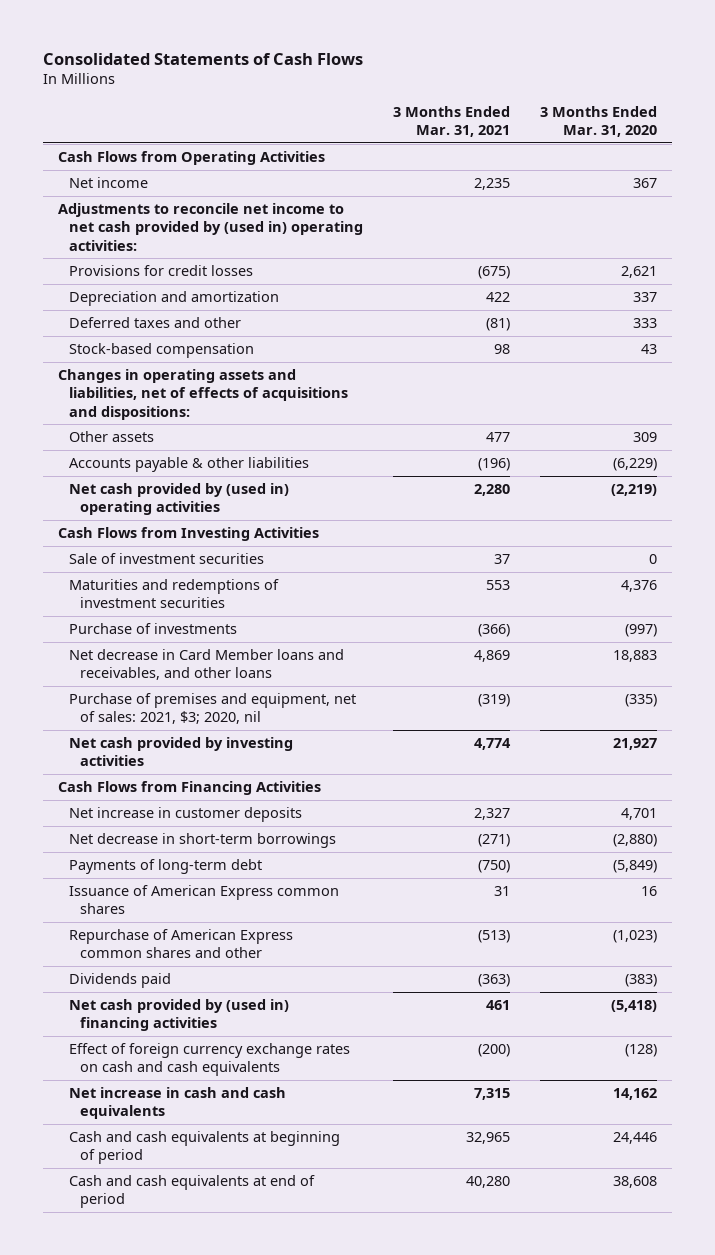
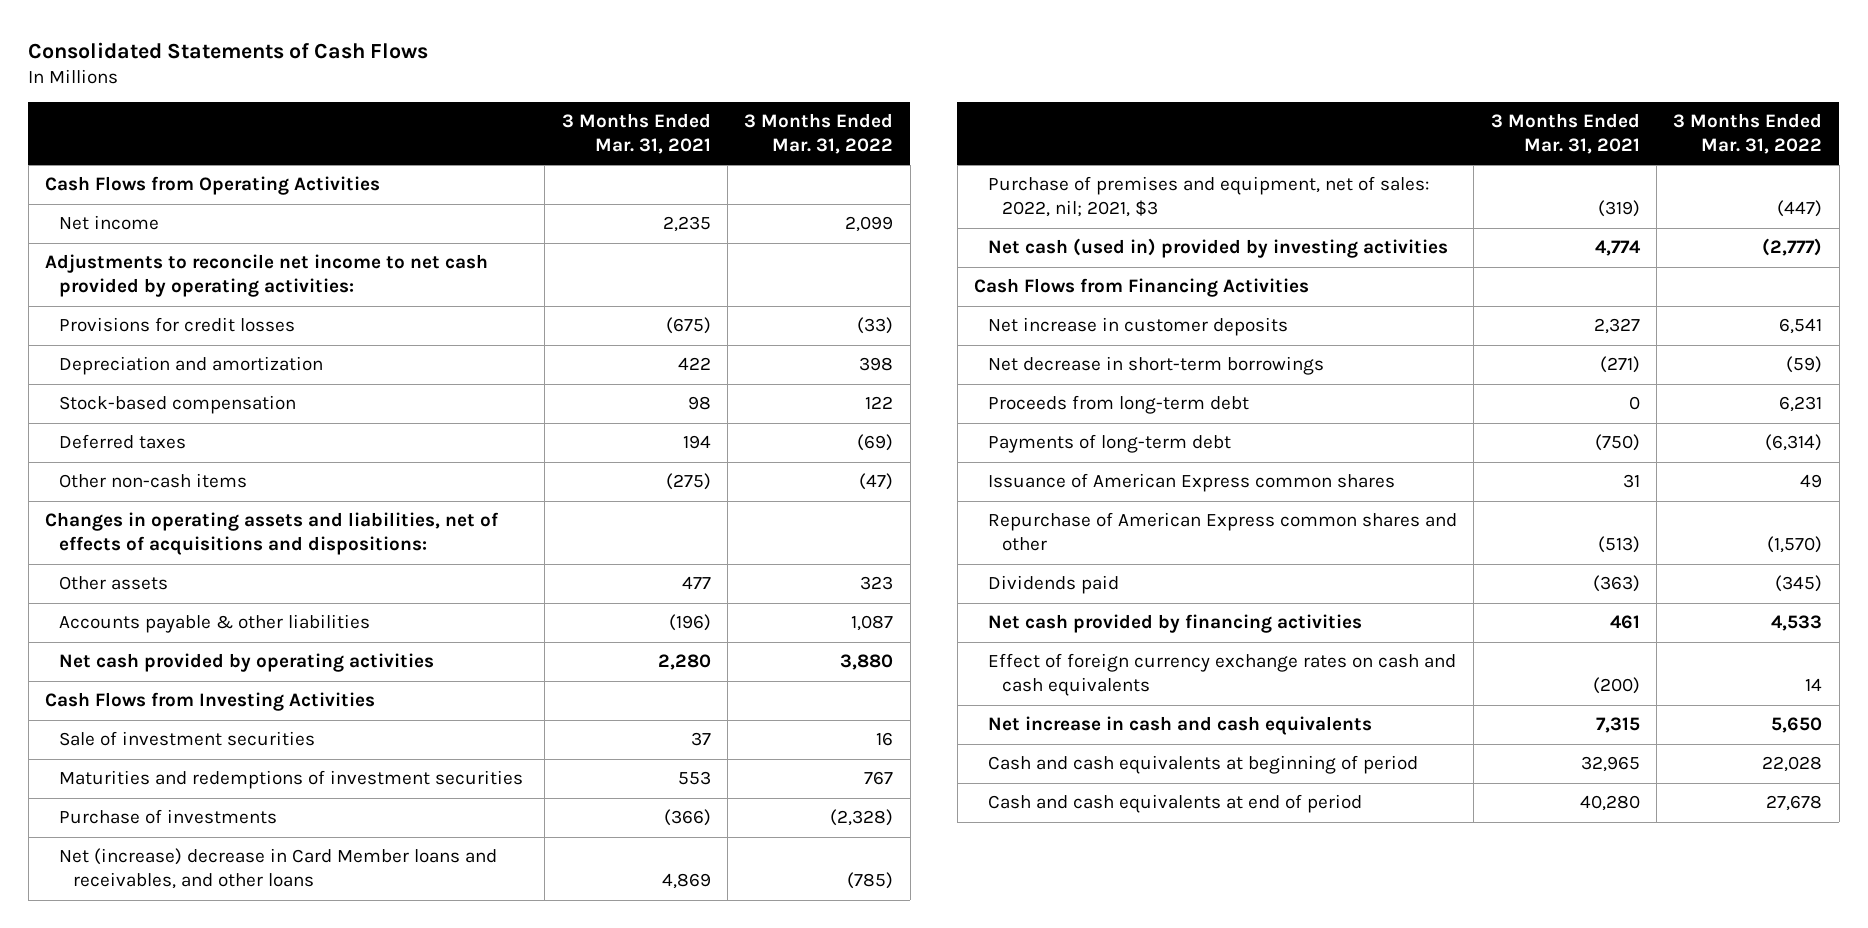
- | 3 Months Ended Mar. 31, 2021 | 3 Months Ended Mar. 31, 2020
+ | 3 Months Ended Mar. 31, 2021 | 3 Months Ended Mar. 31, 2022
- Adjustments to reconcile net income to net cash provided by (used in) operating activities:
+ Adjustments to reconcile net income to net cash provided by operating activities:
- Deferred taxes and other | (81) | 333
+ Deferred taxes | 194 | (69)
+ Other non-cash items | (275) | (47)
- Net cash provided by (used in) operating activities | 2,280 | (2,219)
+ Net cash provided by operating activities | 2,280 | 3,880
- Net decrease in Card Member loans and receivables, and other loans | 4,869 | 18,883
- Purchase of premises and equipment, net of sales: 2021, $3; 2020, nil | (319) | (335)
- Net cash provided by investing activities | 4,774 | 21,927
+ Net (increase) decrease in Card Member loans and receivables, and other loans | 4,869 | (785)
+ Purchase of premises and equipment, net of sales: 2022, nil; 2021, $3 | (319) | (447)
+ Net cash (used in) provided by investing activities | 4,774 | (2,777)
+ Proceeds from long-term debt | 0 | 6,231
- Net cash provided by (used in) financing activities | 461 | (5,418)
+ Net cash provided by financing activities | 461 | 4,533

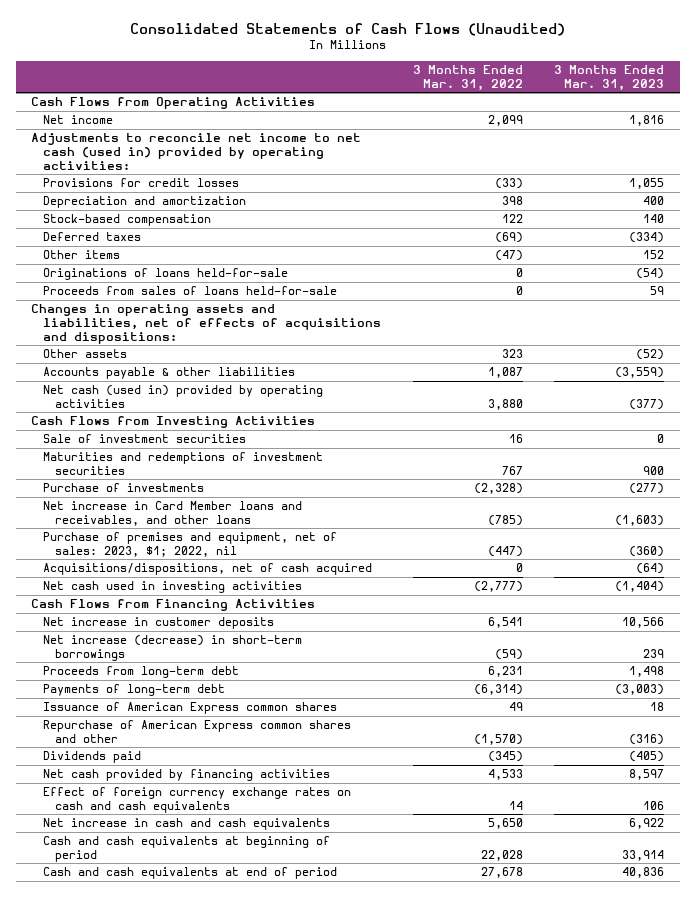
- Consolidated Statements of Cash Flows
+ Consolidated Statements of Cash Flows (Unaudited)
- | 3 Months Ended Mar. 31, 2021 | 3 Months Ended Mar. 31, 2022
+ | 3 Months Ended Mar. 31, 2022 | 3 Months Ended Mar. 31, 2023
- Adjustments to reconcile net income to net cash provided by operating activities:
+ Adjustments to reconcile net income to net cash (used in) provided by operating activities:
- Other non-cash items | (275) | (47)
+ Other items | (47) | 152
+ Originations of loans held-for-sale | 0 | (54)
+ Proceeds from sales of loans held-for-sale | 0 | 59
- Net cash provided by operating activities | 2,280 | 3,880
+ Net cash (used in) provided by operating activities | 3,880 | (377)
- Net (increase) decrease in Card Member loans and receivables, and other loans | 4,869 | (785)
- Purchase of premises and equipment, net of sales: 2022, nil; 2021, $3 | (319) | (447)
- Net cash (used in) provided by investing activities | 4,774 | (2,777)
+ Net increase in Card Member loans and receivables, and other loans | (785) | (1,603)
+ Purchase of premises and equipment, net of sales: 2023, $1; 2022, nil | (447) | (360)
+ Acquisitions/dispositions, net of cash acquired | 0 | (64)
+ Net cash used in investing activities | (2,777) | (1,404)
- Net decrease in short-term borrowings | (271) | (59)
+ Net increase (decrease) in short-term borrowings | (59) | 239

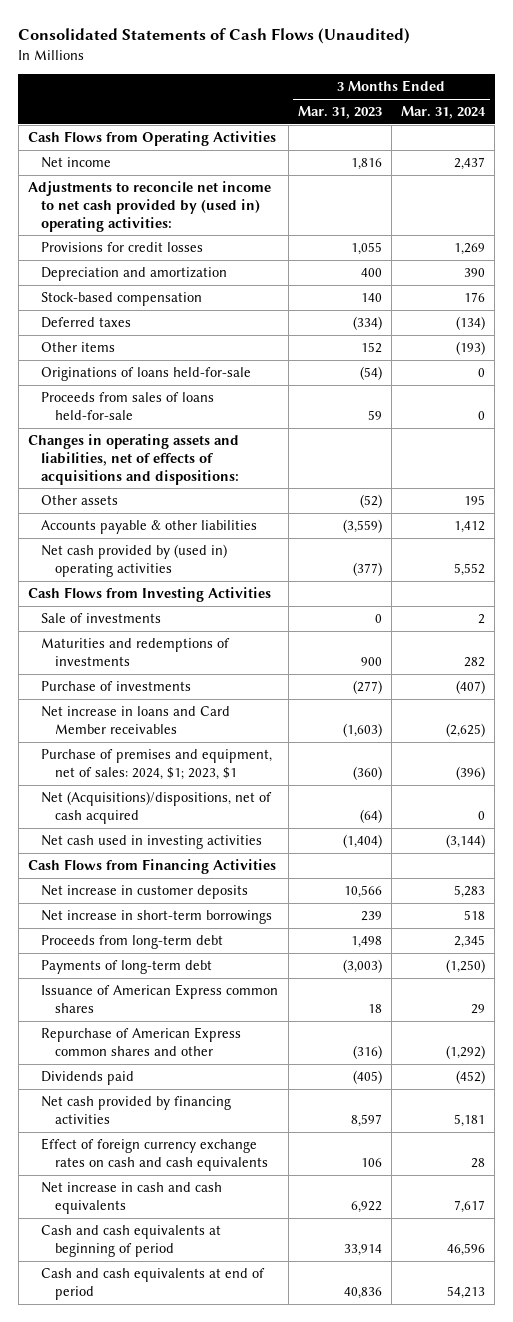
- | 3 Months Ended Mar. 31, 2022 | 3 Months Ended Mar. 31, 2023
+ | 3 Months Ended Mar. 31, 2023 | 3 Months Ended Mar. 31, 2024
- Adjustments to reconcile net income to net cash (used in) provided by operating activities:
+ Adjustments to reconcile net income to net cash provided by (used in) operating activities:
- Net cash (used in) provided by operating activities | 3,880 | (377)
+ Net cash provided by (used in) operating activities | (377) | 5,552
- Sale of investment securities | 16 | 0
- Maturities and redemptions of investment securities | 767 | 900
+ Sale of investments | 0 | 2
+ Maturities and redemptions of investments | 900 | 282
- Net increase in Card Member loans and receivables, and other loans | (785) | (1,603)
- Purchase of premises and equipment, net of sales: 2023, $1; 2022, nil | (447) | (360)
- Acquisitions/dispositions, net of cash acquired | 0 | (64)
+ Net increase in loans and Card Member receivables | (1,603) | (2,625)
+ Purchase of premises and equipment, net of sales: 2024, $1; 2023, $1 | (360) | (396)
+ Net (Acquisitions)/dispositions, net of cash acquired | (64) | 0
- Net increase (decrease) in short-term borrowings | (59) | 239
+ Net increase in short-term borrowings | 239 | 518

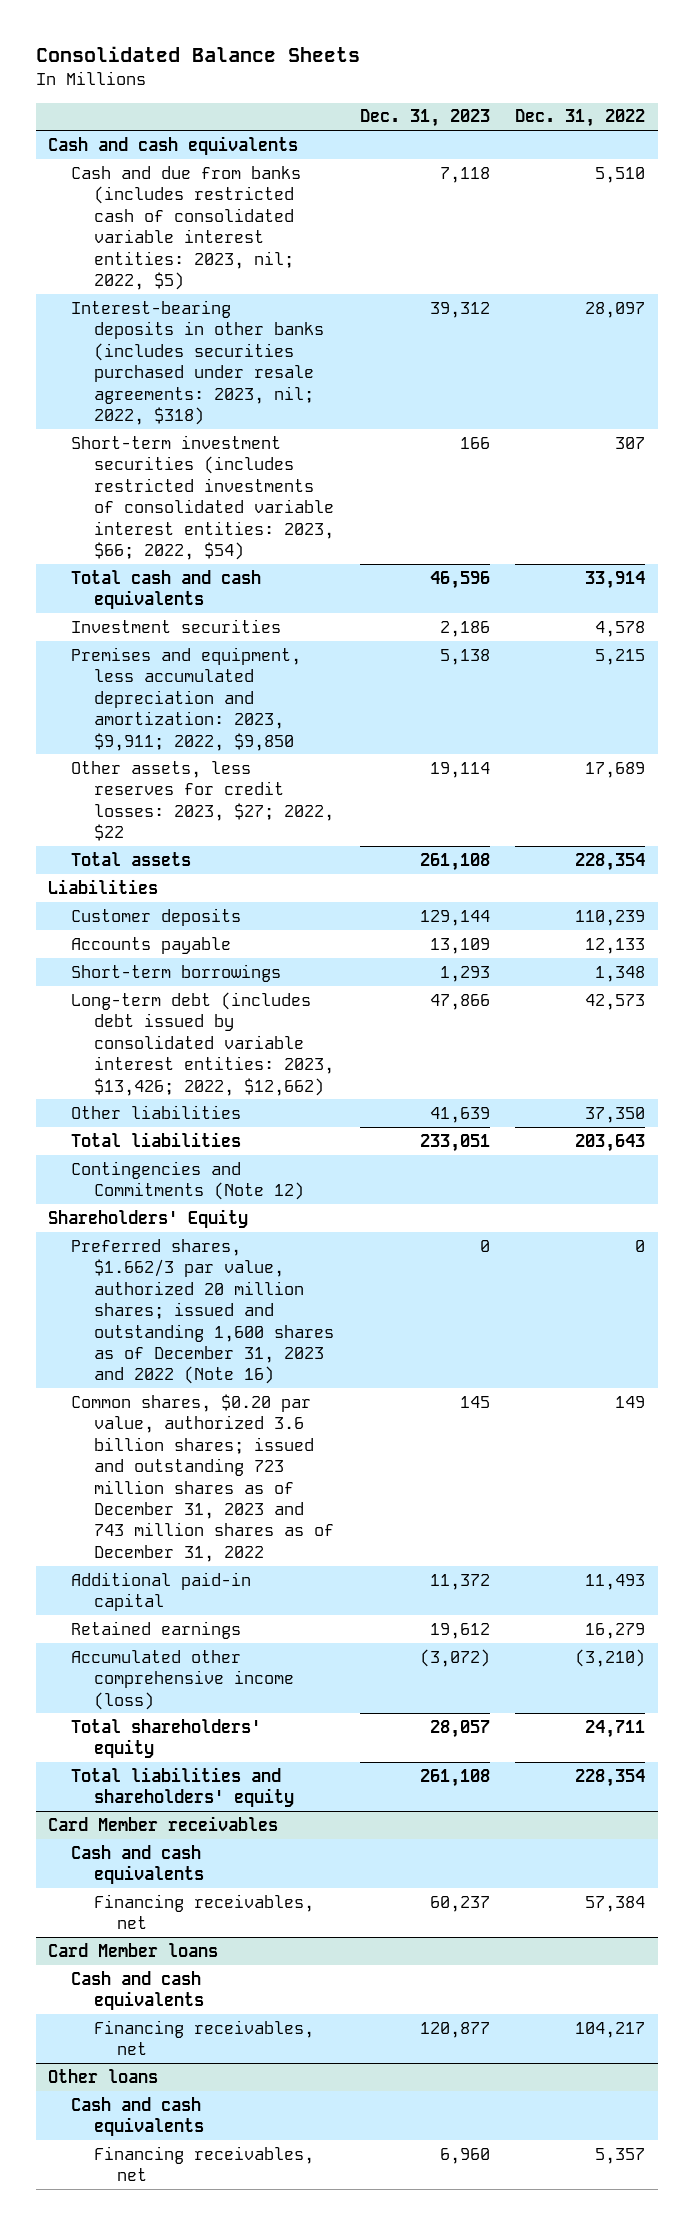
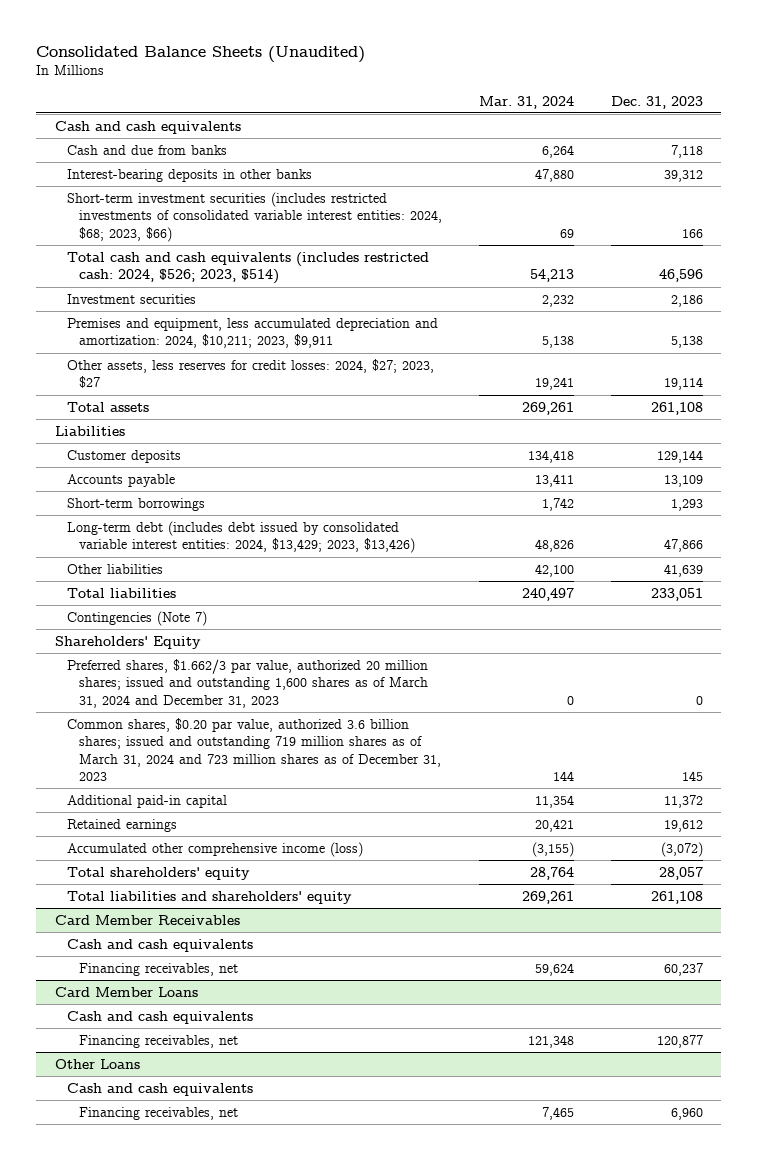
- Consolidated Balance Sheets
+ Consolidated Balance Sheets (Unaudited)
- | Dec. 31, 2023 | Dec. 31, 2022
+ | Mar. 31, 2024 | Dec. 31, 2023
- Cash and due from banks (includes restricted cash of consolidated variable interest entities: 2023, nil; 2022, $5) | 7,118 | 5,510
- Interest-bearing deposits in other banks (includes securities purchased under resale agreements: 2023, nil; 2022, $318) | 39,312 | 28,097
- Short-term investment securities (includes restricted investments of consolidated variable interest entities: 2023, $66; 2022, $54) | 166 | 307
- Total cash and cash equivalents | 46,596 | 33,914
+ Cash and due from banks | 6,264 | 7,118
+ Interest-bearing deposits in other banks | 47,880 | 39,312
+ Short-term investment securities (includes restricted investments of consolidated variable interest entities: 2024, $68; 2023, $66) | 69 | 166
+ Total cash and cash equivalents (includes restricted cash: 2024, $526; 2023, $514) | 54,213 | 46,596
- Premises and equipment, less accumulated depreciation and amortization: 2023, $9,911; 2022, $9,850 | 5,138 | 5,215
- Other assets, less reserves for credit losses: 2023, $27; 2022, $22 | 19,114 | 17,689
+ Premises and equipment, less accumulated depreciation and amortization: 2024, $10,211; 2023, $9,911 | 5,138 | 5,138
+ Other assets, less reserves for credit losses: 2024, $27; 2023, $27 | 19,241 | 19,114
- Long-term debt (includes debt issued by consolidated variable interest entities: 2023, $13,426; 2022, $12,662) | 47,866 | 42,573
+ Long-term debt (includes debt issued by consolidated variable interest entities: 2024, $13,429; 2023, $13,426) | 48,826 | 47,866
- Contingencies and Commitments (Note 12)
+ Contingencies (Note 7)
- Preferred shares, $1.662/3 par value, authorized 20 million shares; issued and outstanding 1,600 shares as of December 31, 2023 and 2022 (Note 16) | 0 | 0
- Common shares, $0.20 par value, authorized 3.6 billion shares; issued and outstanding 723 million shares as of December 31, 2023 and 743 million shares as of December 31, 2022 | 145 | 149
+ Preferred shares, $1.662/3 par value, authorized 20 million shares; issued and outstanding 1,600 shares as of March 31, 2024 and December 31, 2023 | 0 | 0
+ Common shares, $0.20 par value, authorized 3.6 billion shares; issued and outstanding 719 million shares as of March 31, 2024 and 723 million shares as of December 31, 2023 | 144 | 145
- Card Member receivables
+ Card Member Receivables
- Card Member loans
+ Card Member Loans
- Other loans
+ Other Loans

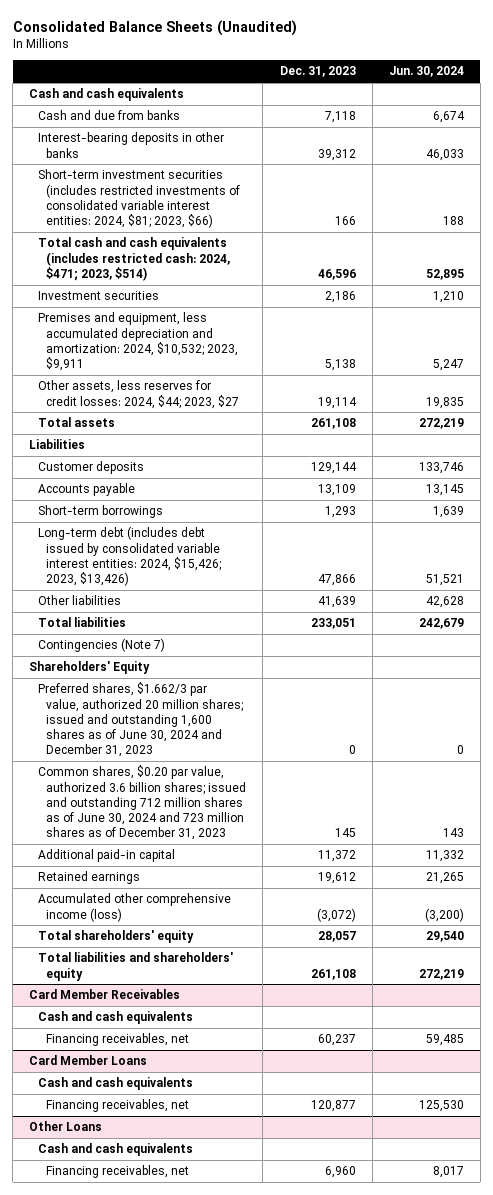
- | Mar. 31, 2024 | Dec. 31, 2023
+ | Dec. 31, 2023 | Jun. 30, 2024
- Short-term investment securities (includes restricted investments of consolidated variable interest entities: 2024, $68; 2023, $66) | 69 | 166
- Total cash and cash equivalents (includes restricted cash: 2024, $526; 2023, $514) | 54,213 | 46,596
+ Short-term investment securities (includes restricted investments of consolidated variable interest entities: 2024, $81; 2023, $66) | 166 | 188
+ Total cash and cash equivalents (includes restricted cash: 2024, $471; 2023, $514) | 46,596 | 52,895
- Premises and equipment, less accumulated depreciation and amortization: 2024, $10,211; 2023, $9,911 | 5,138 | 5,138
- Other assets, less reserves for credit losses: 2024, $27; 2023, $27 | 19,241 | 19,114
+ Premises and equipment, less accumulated depreciation and amortization: 2024, $10,532; 2023, $9,911 | 5,138 | 5,247
+ Other assets, less reserves for credit losses: 2024, $44; 2023, $27 | 19,114 | 19,835
- Long-term debt (includes debt issued by consolidated variable interest entities: 2024, $13,429; 2023, $13,426) | 48,826 | 47,866
+ Long-term debt (includes debt issued by consolidated variable interest entities: 2024, $15,426; 2023, $13,426) | 47,866 | 51,521
- Preferred shares, $1.662/3 par value, authorized 20 million shares; issued and outstanding 1,600 shares as of March 31, 2024 and December 31, 2023 | 0 | 0
- Common shares, $0.20 par value, authorized 3.6 billion shares; issued and outstanding 719 million shares as of March 31, 2024 and 723 million shares as of December 31, 2023 | 144 | 145
+ Preferred shares, $1.662/3 par value, authorized 20 million shares; issued and outstanding 1,600 shares as of June 30, 2024 and December 31, 2023 | 0 | 0
+ Common shares, $0.20 par value, authorized 3.6 billion shares; issued and outstanding 712 million shares as of June 30, 2024 and 723 million shares as of December 31, 2023 | 145 | 143

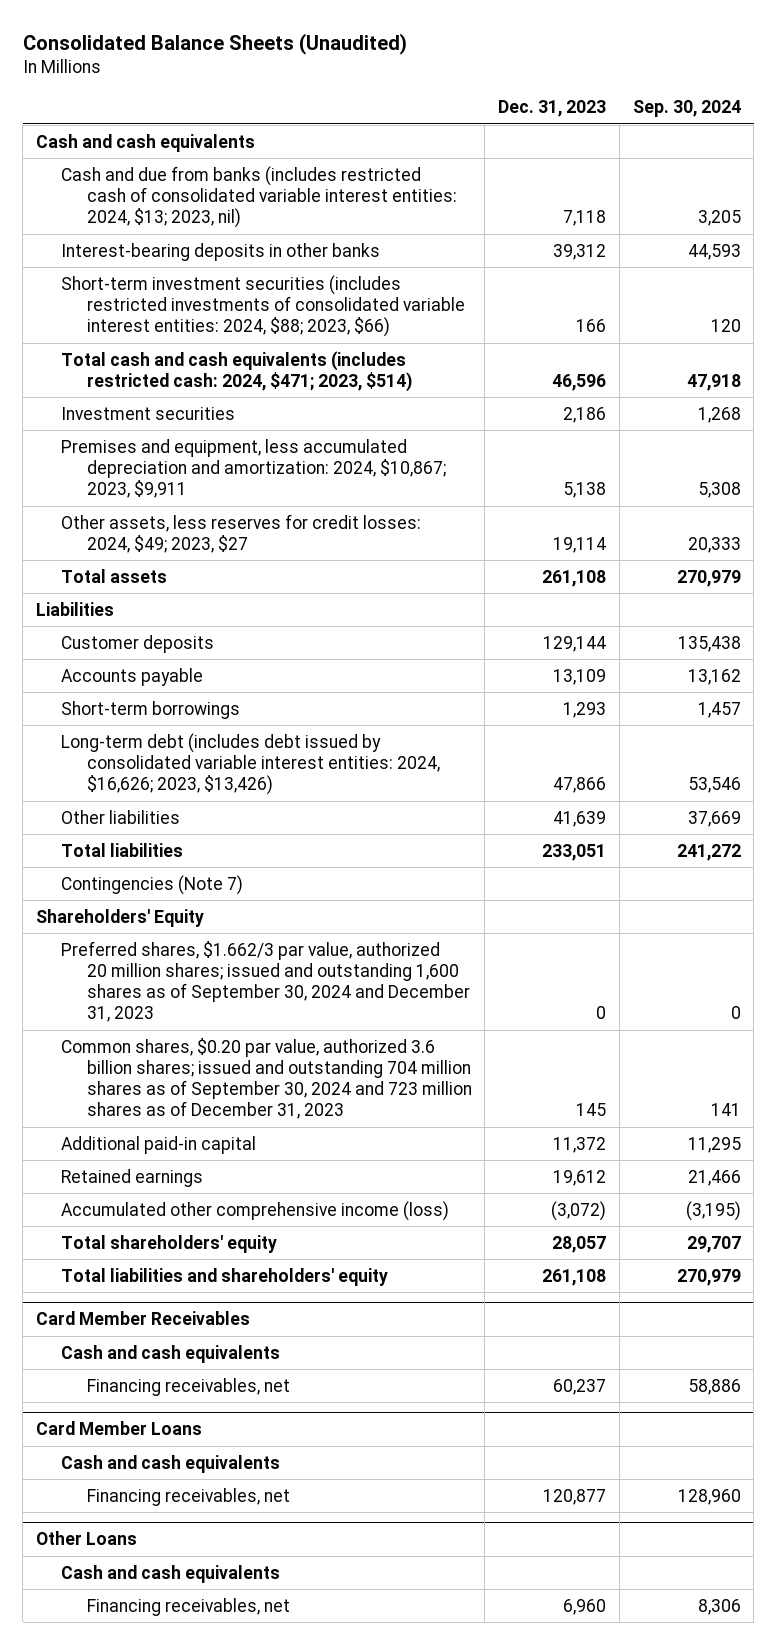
- | Dec. 31, 2023 | Jun. 30, 2024
+ | Dec. 31, 2023 | Sep. 30, 2024
- Cash and due from banks | 7,118 | 6,674
+ Cash and due from banks (includes restricted cash of consolidated variable interest entities: 2024, $13; 2023, nil) | 7,118 | 3,205
- Short-term investment securities (includes restricted investments of consolidated variable interest entities: 2024, $81; 2023, $66) | 166 | 188
+ Short-term investment securities (includes restricted investments of consolidated variable interest entities: 2024, $88; 2023, $66) | 166 | 120
- Premises and equipment, less accumulated depreciation and amortization: 2024, $10,532; 2023, $9,911 | 5,138 | 5,247
- Other assets, less reserves for credit losses: 2024, $44; 2023, $27 | 19,114 | 19,835
+ Premises and equipment, less accumulated depreciation and amortization: 2024, $10,867; 2023, $9,911 | 5,138 | 5,308
+ Other assets, less reserves for credit losses: 2024, $49; 2023, $27 | 19,114 | 20,333
- Long-term debt (includes debt issued by consolidated variable interest entities: 2024, $15,426; 2023, $13,426) | 47,866 | 51,521
+ Long-term debt (includes debt issued by consolidated variable interest entities: 2024, $16,626; 2023, $13,426) | 47,866 | 53,546
- Preferred shares, $1.662/3 par value, authorized 20 million shares; issued and outstanding 1,600 shares as of June 30, 2024 and December 31, 2023 | 0 | 0
- Common shares, $0.20 par value, authorized 3.6 billion shares; issued and outstanding 712 million shares as of June 30, 2024 and 723 million shares as of December 31, 2023 | 145 | 143
+ Preferred shares, $1.662/3 par value, authorized 20 million shares; issued and outstanding 1,600 shares as of September 30, 2024 and December 31, 2023 | 0 | 0
+ Common shares, $0.20 par value, authorized 3.6 billion shares; issued and outstanding 704 million shares as of September 30, 2024 and 723 million shares as of December 31, 2023 | 145 | 141

